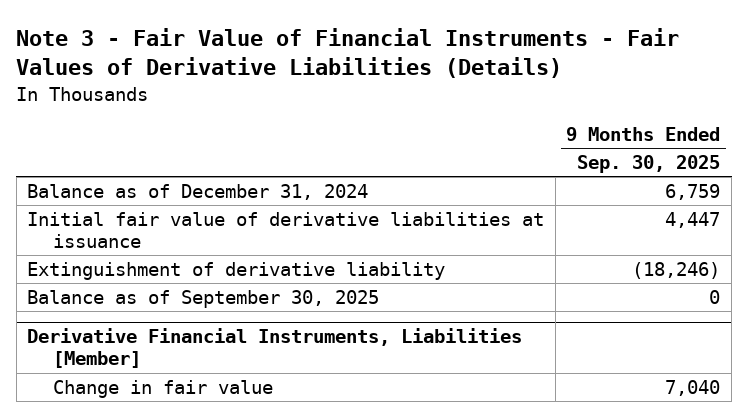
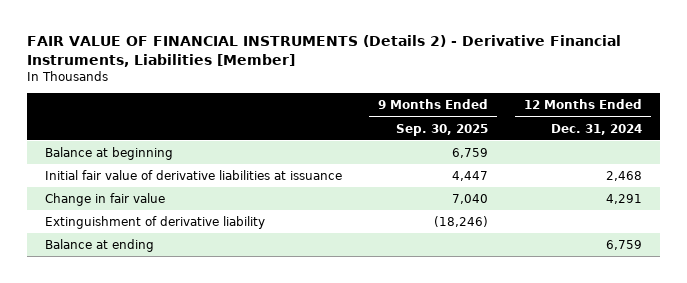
- Note 3 - Fair Value of Financial Instruments - Fair Values of Derivative Liabilities (Details)
+ FAIR VALUE OF FINANCIAL INSTRUMENTS (Details 2) - Derivative Financial Instruments, Liabilities [Member]
- | 9 Months Ended Sep. 30, 2025
+ | 9 Months Ended Sep. 30, 2025 | 12 Months Ended Dec. 31, 2024
- Balance as of December 31, 2024 | 6,759
+ Balance at beginning | 6,759 |
- Balance as of September 30, 2025 | 0
- Derivative Financial Instruments, Liabilities [Member]
moved down: Extinguishment of derivative liability | (18,246) |
+ Balance at ending | | 6,759

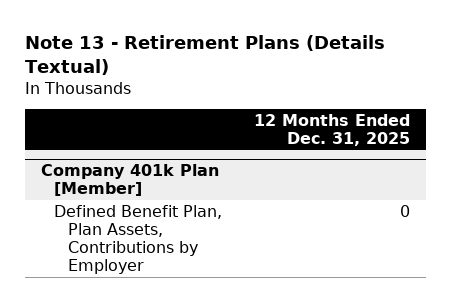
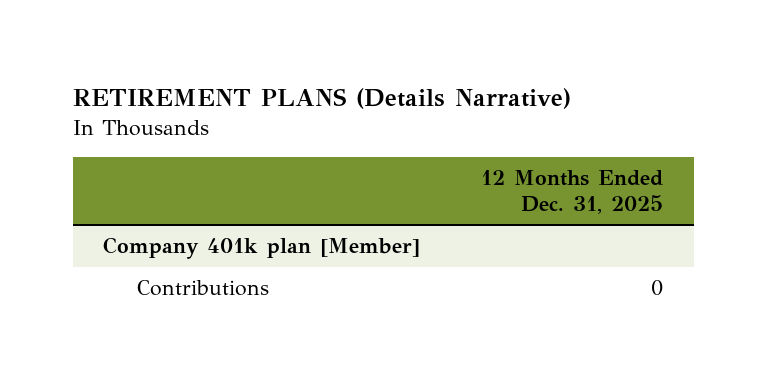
- Note 13 - Retirement Plans (Details Textual)
+ RETIREMENT PLANS (Details Narrative)
- Company 401k Plan [Member]
- Defined Benefit Plan, Plan Assets, Contributions by Employer | 0
+ Company 401k plan [Member]
+ Contributions | 0

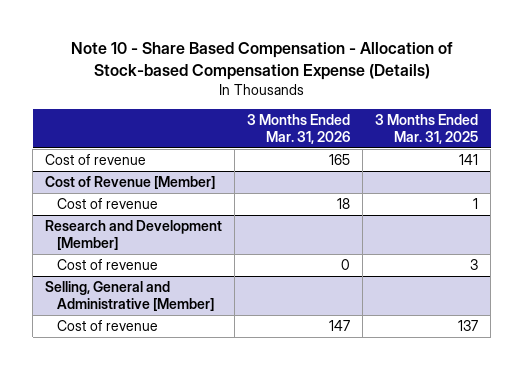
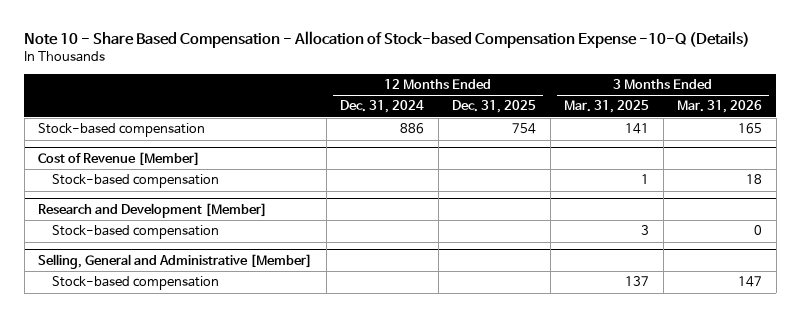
- Note 10 - Share Based Compensation - Allocation of Stock-based Compensation Expense (Details)
+ Note 10 - Share Based Compensation - Allocation of Stock-based Compensation Expense -10-Q (Details)
- | 3 Months Ended Mar. 31, 2026 | 3 Months Ended Mar. 31, 2025
+ | 12 Months Ended Dec. 31, 2024 | 12 Months Ended Dec. 31, 2025 | 3 Months Ended Mar. 31, 2025 | 3 Months Ended Mar. 31, 2026
- Cost of revenue | 165 | 141
+ Stock-based compensation | 886 | 754 | 141 | 165
@ Cost of Revenue [Member]
- Cost of revenue | 18 | 1
+ Stock-based compensation | | | 1 | 18
@ Research and Development [Member]
- Cost of revenue | 0 | 3
+ Stock-based compensation | | | 3 | 0
@ Selling, General and Administrative [Member]
- Cost of revenue | 147 | 137
+ Stock-based compensation | | | 137 | 147

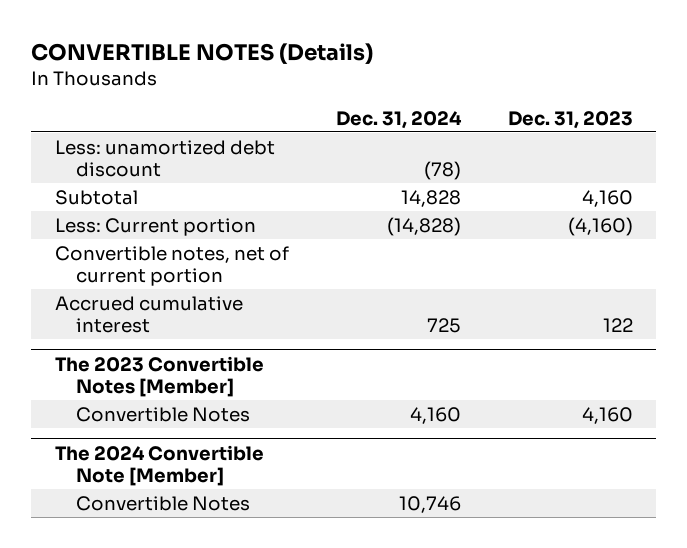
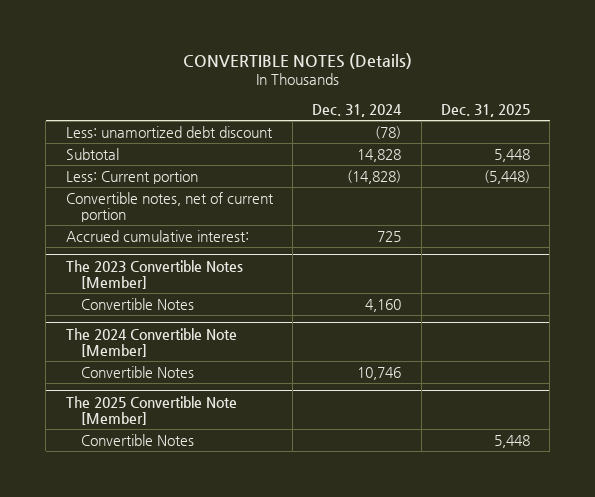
- | Dec. 31, 2024 | Dec. 31, 2023
+ | Dec. 31, 2024 | Dec. 31, 2025
- Accrued cumulative interest | 725 | 122
+ Accrued cumulative interest: | 725 |
+ The 2025 Convertible Note [Member]
+ Convertible Notes | | 5,448

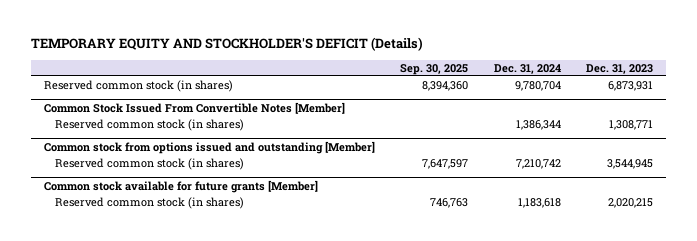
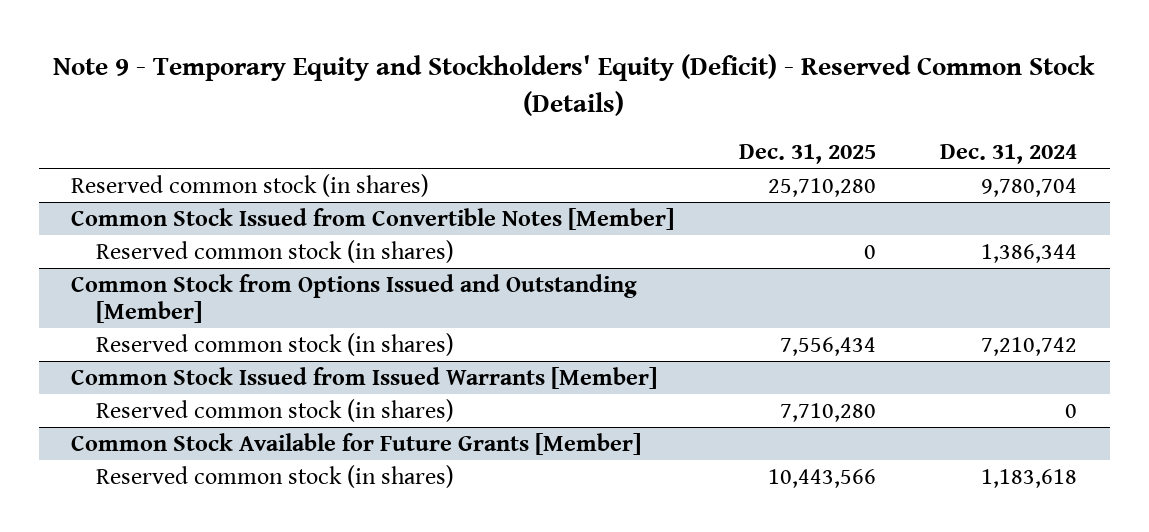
- TEMPORARY EQUITY AND STOCKHOLDER'S DEFICIT (Details)
+ Note 9 - Temporary Equity and Stockholders' Equity (Deficit) - Reserved Common Stock (Details)
- | Sep. 30, 2025 | Dec. 31, 2024 | Dec. 31, 2023
+ | Dec. 31, 2025 | Dec. 31, 2024
- Common Stock Issued From Convertible Notes [Member]
+ Common Stock Issued from Convertible Notes [Member]
- Common stock from options issued and outstanding [Member]
+ Common Stock from Options Issued and Outstanding [Member]
- Common stock available for future grants [Member]
+ Common Stock Issued from Issued Warrants [Member]
+ Reserved common stock (in shares) | 7,710,280 | 0
+ Common Stock Available for Future Grants [Member]

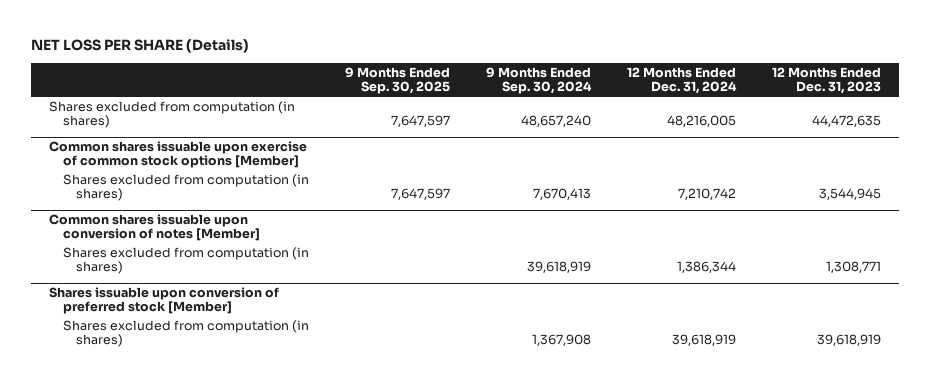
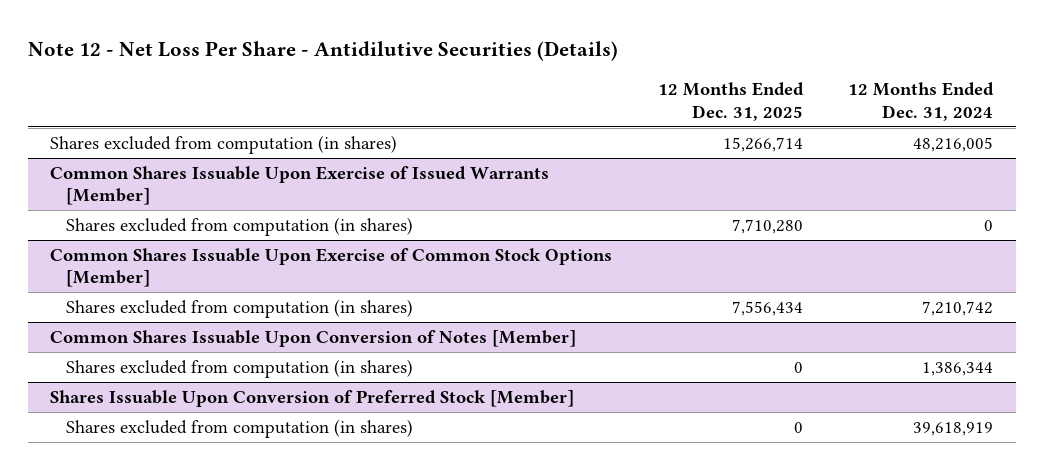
- NET LOSS PER SHARE (Details)
+ Note 12 - Net Loss Per Share - Antidilutive Securities (Details)
- | 9 Months Ended Sep. 30, 2025 | 9 Months Ended Sep. 30, 2024 | 12 Months Ended Dec. 31, 2024 | 12 Months Ended Dec. 31, 2023
+ | 12 Months Ended Dec. 31, 2025 | 12 Months Ended Dec. 31, 2024
- Common shares issuable upon exercise of common stock options [Member]
+ Common Shares Issuable Upon Exercise of Issued Warrants [Member]
+ Shares excluded from computation (in shares) | 7,710,280 | 0
+ Common Shares Issuable Upon Exercise of Common Stock Options [Member]
- Common shares issuable upon conversion of notes [Member]
+ Common Shares Issuable Upon Conversion of Notes [Member]
- Shares issuable upon conversion of preferred stock [Member]
+ Shares Issuable Upon Conversion of Preferred Stock [Member]

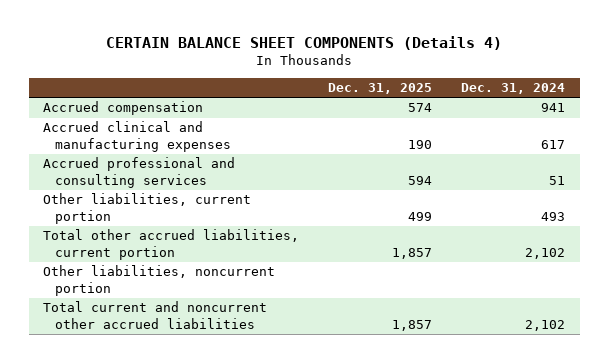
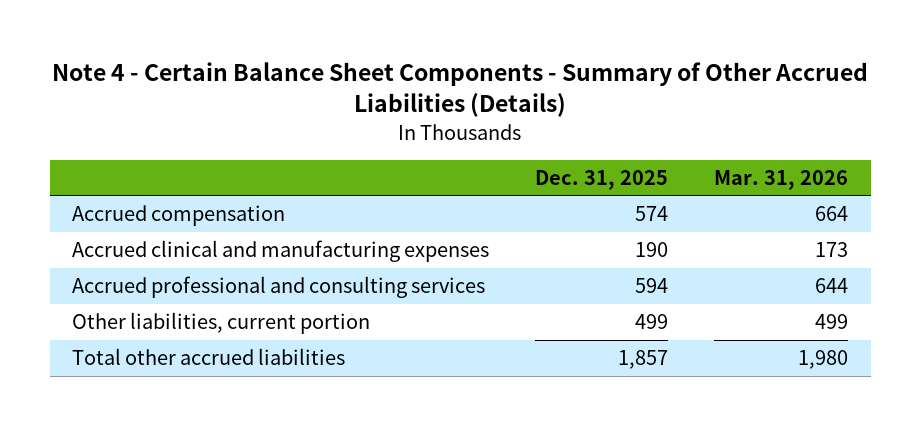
- CERTAIN BALANCE SHEET COMPONENTS (Details 4)
+ Note 4 - Certain Balance Sheet Components - Summary of Other Accrued Liabilities (Details)
- | Dec. 31, 2025 | Dec. 31, 2024
+ | Dec. 31, 2025 | Mar. 31, 2026
- Total other accrued liabilities, current portion | 1,857 | 2,102
- Other liabilities, noncurrent portion
- Total current and noncurrent other accrued liabilities | 1,857 | 2,102
+ Total other accrued liabilities | 1,857 | 1,980

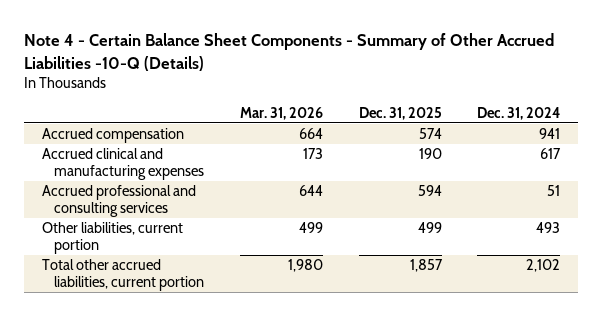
- Note 4 - Certain Balance Sheet Components - Summary of Other Accrued Liabilities (Details)
+ Note 4 - Certain Balance Sheet Components - Summary of Other Accrued Liabilities -10-Q (Details)
- | Dec. 31, 2025 | Mar. 31, 2026
+ | Mar. 31, 2026 | Dec. 31, 2025 | Dec. 31, 2024
- Total other accrued liabilities | 1,857 | 1,980
+ Total other accrued liabilities, current portion | 1,980 | 1,857 | 2,102

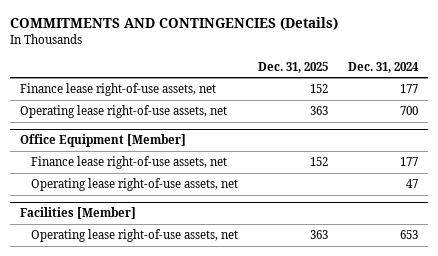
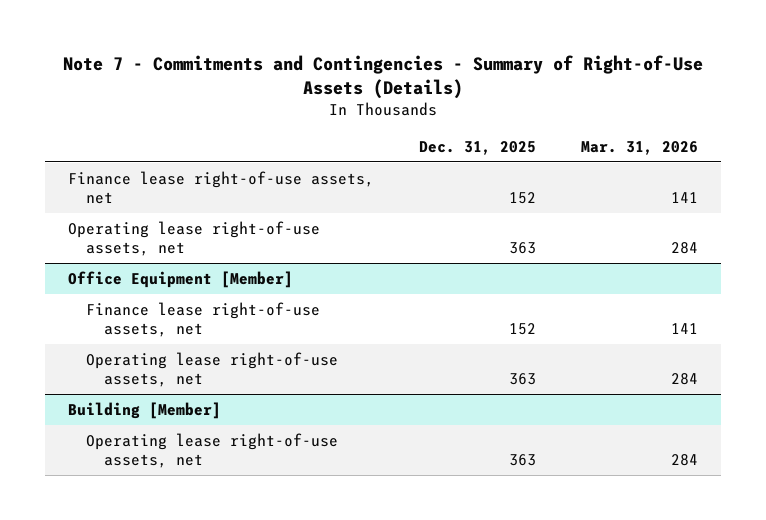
- COMMITMENTS AND CONTINGENCIES (Details)
+ Note 7 - Commitments and Contingencies - Summary of Right-of-Use Assets (Details)
- | Dec. 31, 2025 | Dec. 31, 2024
+ | Dec. 31, 2025 | Mar. 31, 2026
@ Office Equipment [Member]
- Operating lease right-of-use assets, net | | 47
- Facilities [Member]
+ Building [Member]
+ Operating lease right-of-use assets, net | 363 | 284

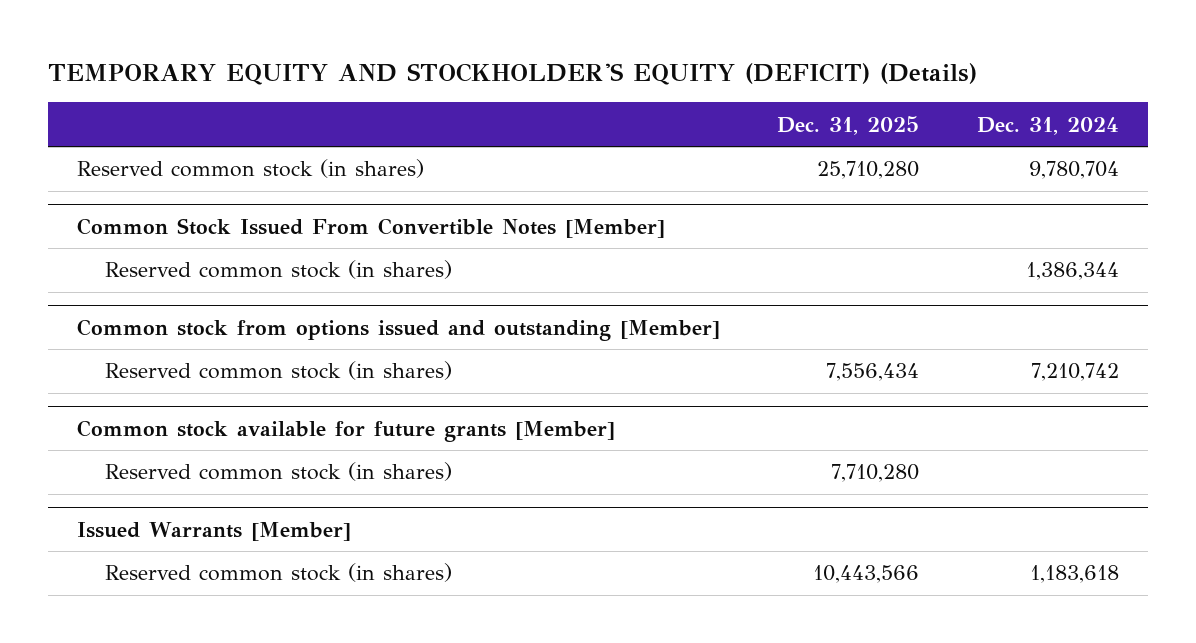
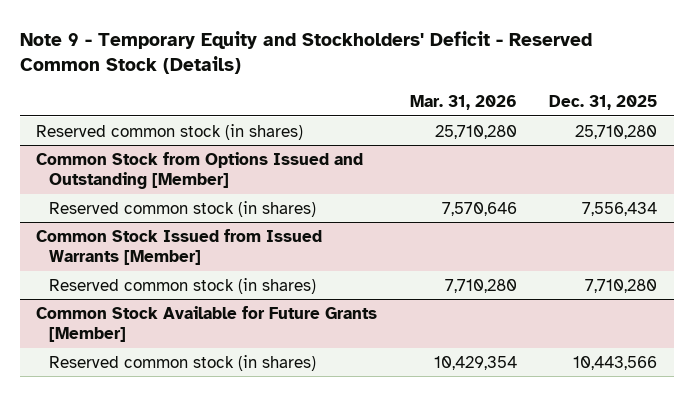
- TEMPORARY EQUITY AND STOCKHOLDER'S EQUITY (DEFICIT) (Details)
+ Note 9 - Temporary Equity and Stockholders' Deficit - Reserved Common Stock (Details)
- | Dec. 31, 2025 | Dec. 31, 2024
+ | Mar. 31, 2026 | Dec. 31, 2025
- Common Stock Issued From Convertible Notes [Member]
- Reserved common stock (in shares) | | 1,386,344
- Common stock from options issued and outstanding [Member]
+ Common Stock from Options Issued and Outstanding [Member]
- Common stock available for future grants [Member]
+ Common Stock Issued from Issued Warrants [Member]
- Issued Warrants [Member]
+ Common Stock Available for Future Grants [Member]

